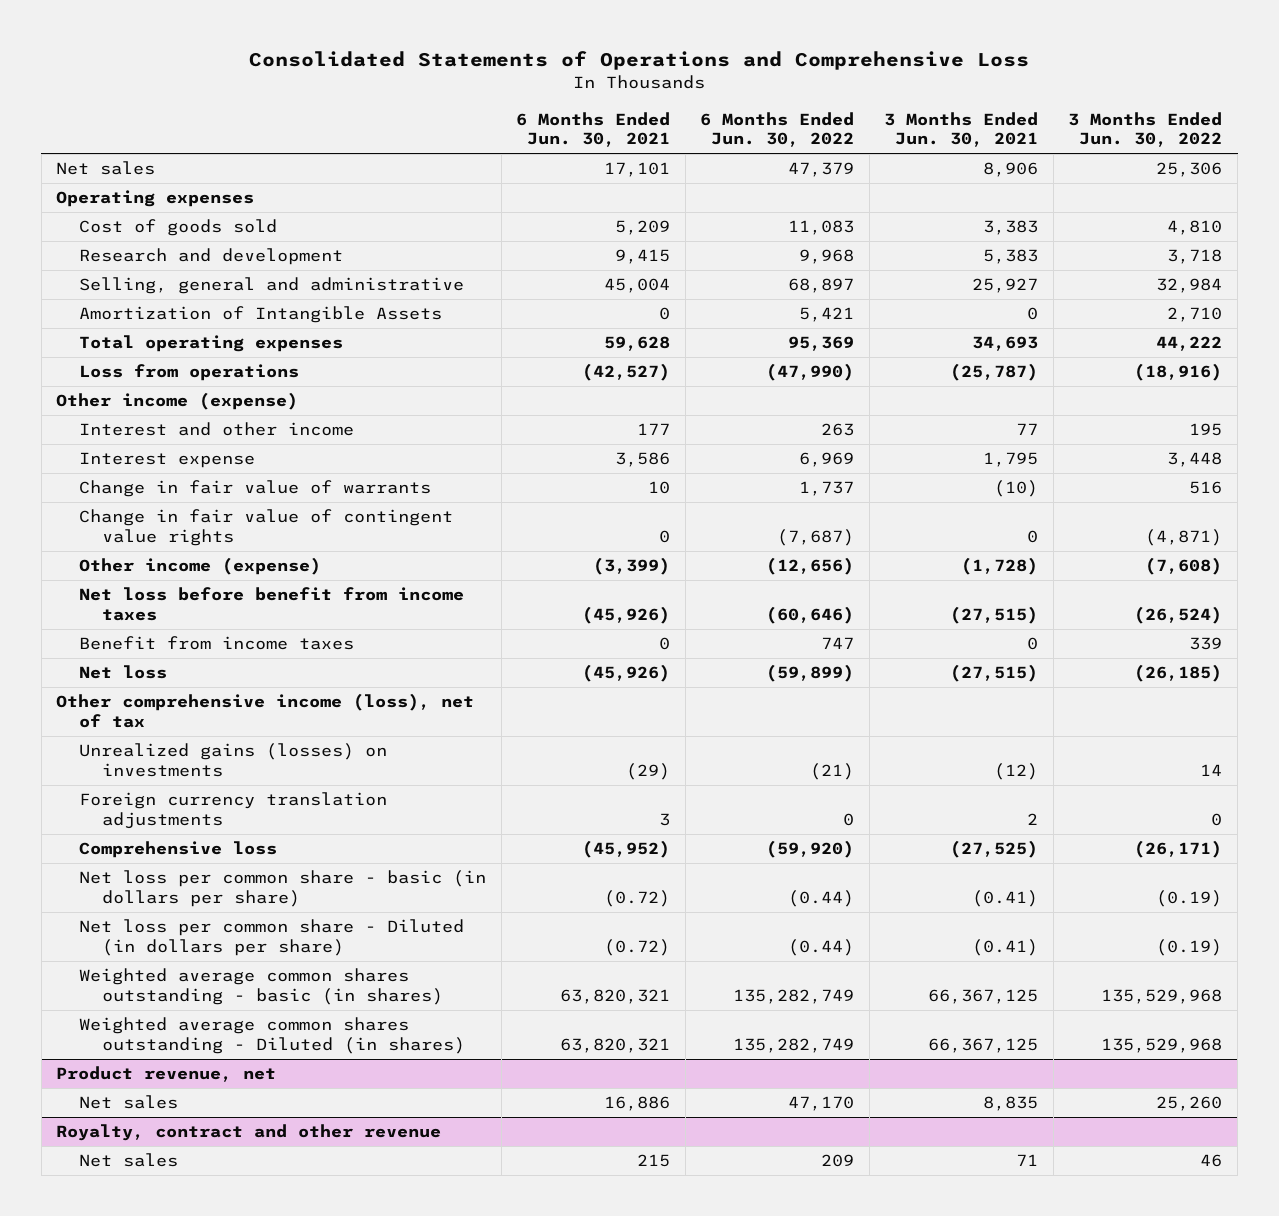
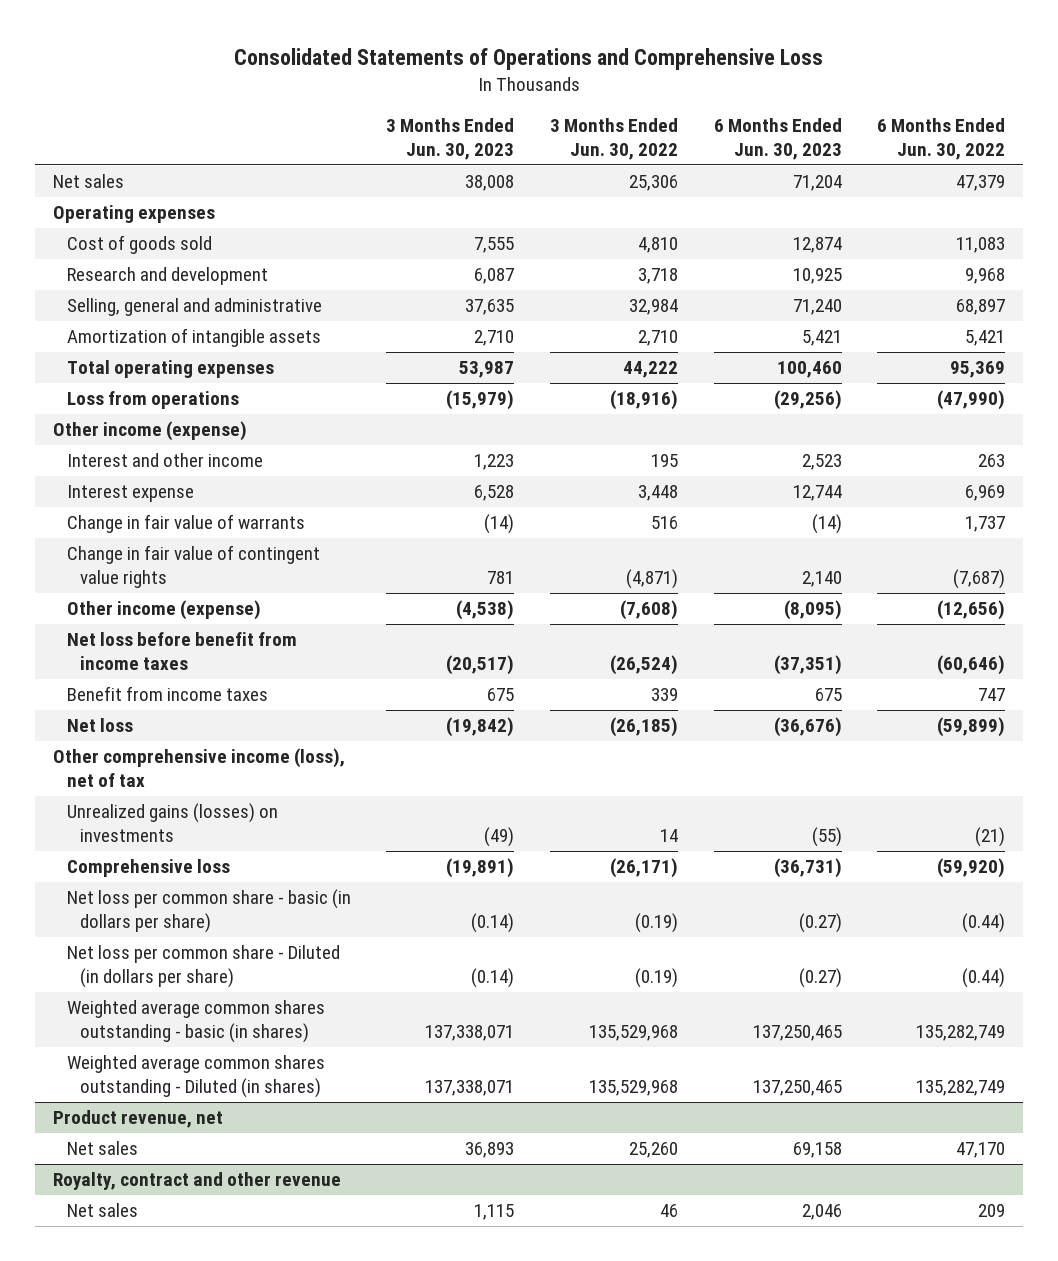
- | 6 Months Ended Jun. 30, 2021 | 6 Months Ended Jun. 30, 2022 | 3 Months Ended Jun. 30, 2021 | 3 Months Ended Jun. 30, 2022
+ | 3 Months Ended Jun. 30, 2023 | 3 Months Ended Jun. 30, 2022 | 6 Months Ended Jun. 30, 2023 | 6 Months Ended Jun. 30, 2022
- Amortization of Intangible Assets | 0 | 5,421 | 0 | 2,710
+ Amortization of intangible assets | 2,710 | 2,710 | 5,421 | 5,421
- Foreign currency translation adjustments | 3 | 0 | 2 | 0

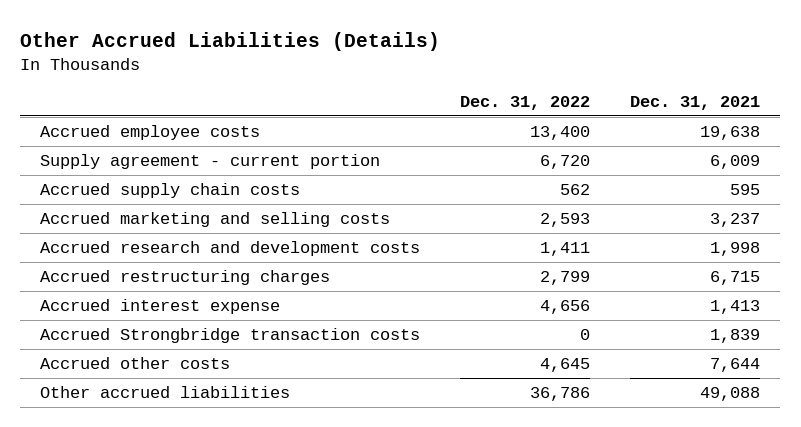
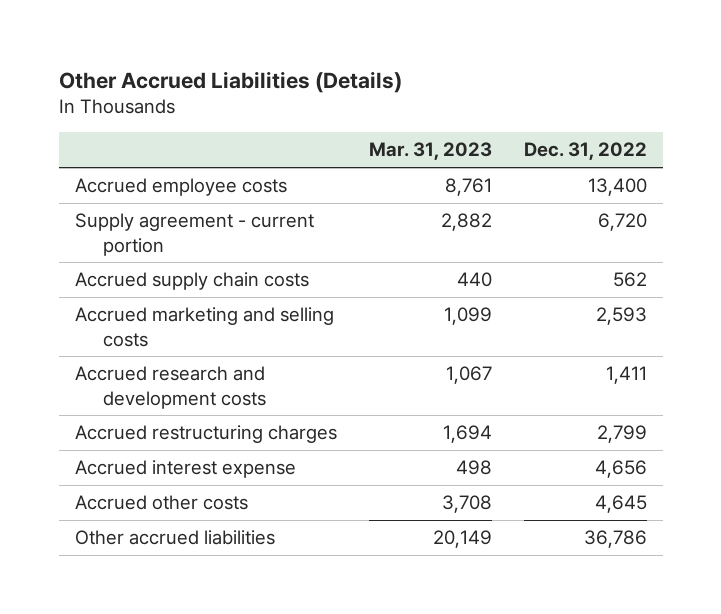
- | Dec. 31, 2022 | Dec. 31, 2021
+ | Mar. 31, 2023 | Dec. 31, 2022
- Accrued Strongbridge transaction costs | 0 | 1,839

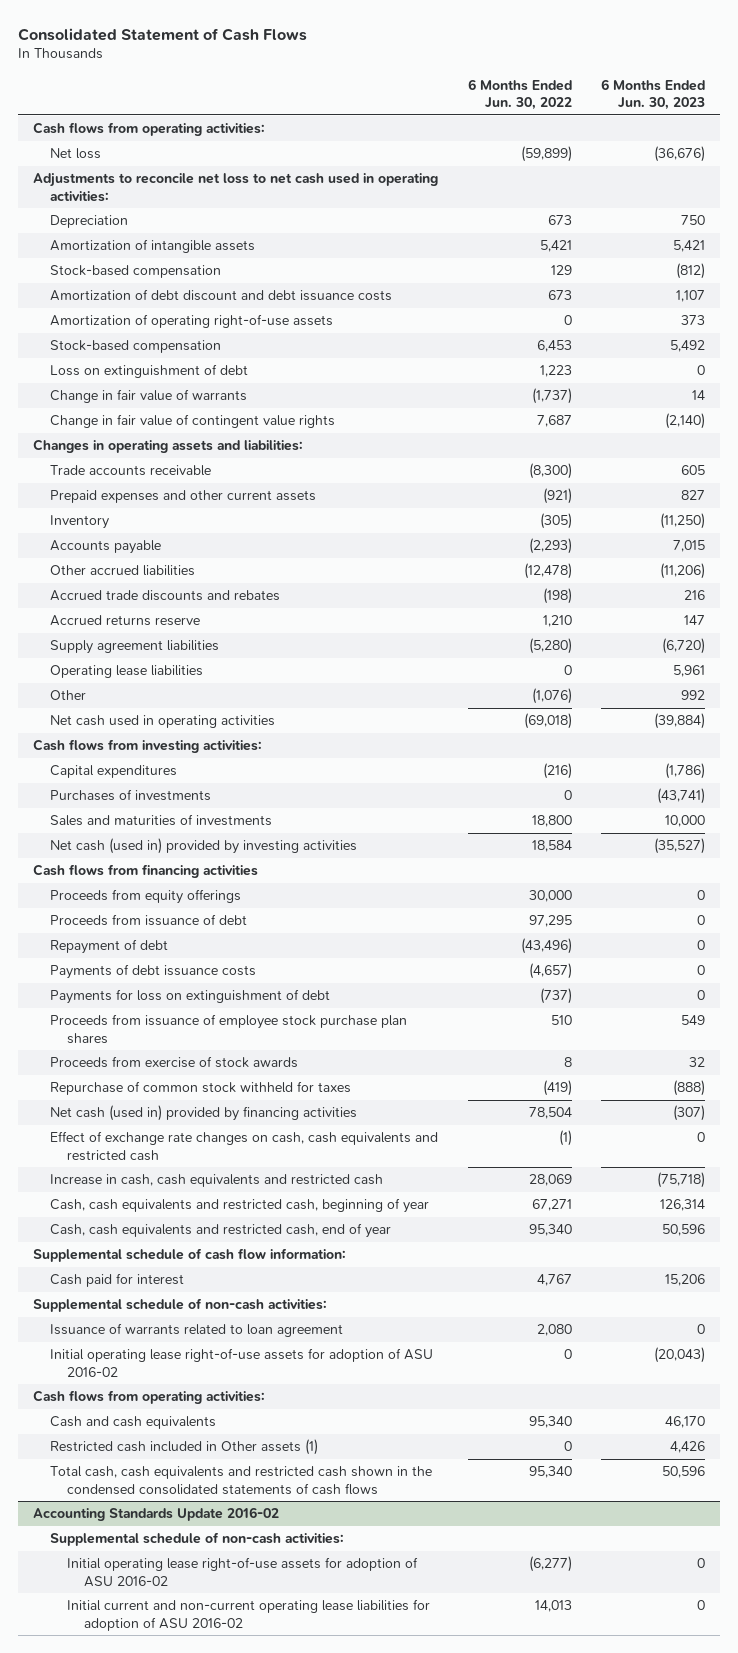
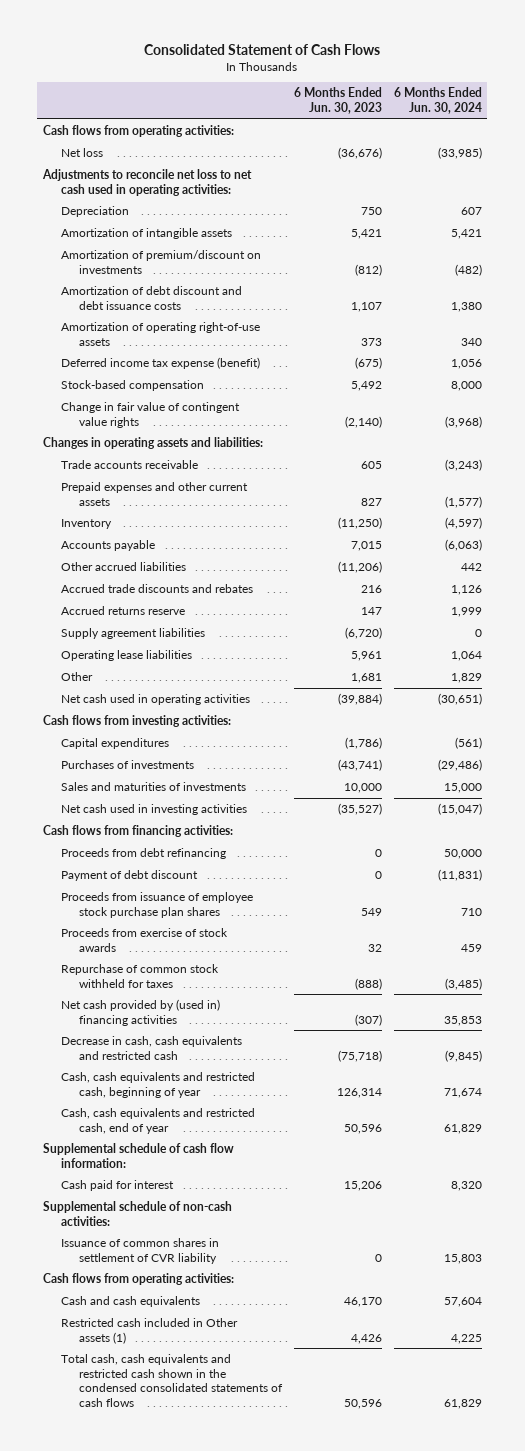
- | 6 Months Ended Jun. 30, 2022 | 6 Months Ended Jun. 30, 2023
+ | 6 Months Ended Jun. 30, 2023 | 6 Months Ended Jun. 30, 2024
- Stock-based compensation | 129 | (812)
+ Amortization of premium/discount on investments | (812) | (482)
+ Deferred income tax expense (benefit) | (675) | 1,056
- Loss on extinguishment of debt | 1,223 | 0
- Change in fair value of warrants | (1,737) | 14
- Other | (1,076) | 992
+ Other | 1,681 | 1,829
- Net cash (used in) provided by investing activities | 18,584 | (35,527)
- Cash flows from financing activities
- Proceeds from equity offerings | 30,000 | 0
- Proceeds from issuance of debt | 97,295 | 0
- Repayment of debt | (43,496) | 0
- Payments of debt issuance costs | (4,657) | 0
- Payments for loss on extinguishment of debt | (737) | 0
+ Net cash used in investing activities | (35,527) | (15,047)
+ Cash flows from financing activities:
+ Proceeds from debt refinancing | 0 | 50,000
+ Payment of debt discount | 0 | (11,831)
- Net cash (used in) provided by financing activities | 78,504 | (307)
- Effect of exchange rate changes on cash, cash equivalents and restricted cash | (1) | 0
- Increase in cash, cash equivalents and restricted cash | 28,069 | (75,718)
+ Net cash provided by (used in) financing activities | (307) | 35,853
+ Decrease in cash, cash equivalents and restricted cash | (75,718) | (9,845)
- Issuance of warrants related to loan agreement | 2,080 | 0
- Initial operating lease right-of-use assets for adoption of ASU 2016-02 | 0 | (20,043)
+ Issuance of common shares in settlement of CVR liability | 0 | 15,803
- Accounting Standards Update 2016-02
- Supplemental schedule of non-cash activities:
- Initial operating lease right-of-use assets for adoption of ASU 2016-02 | (6,277) | 0
- Initial current and non-current operating lease liabilities for adoption of ASU 2016-02 | 14,013 | 0

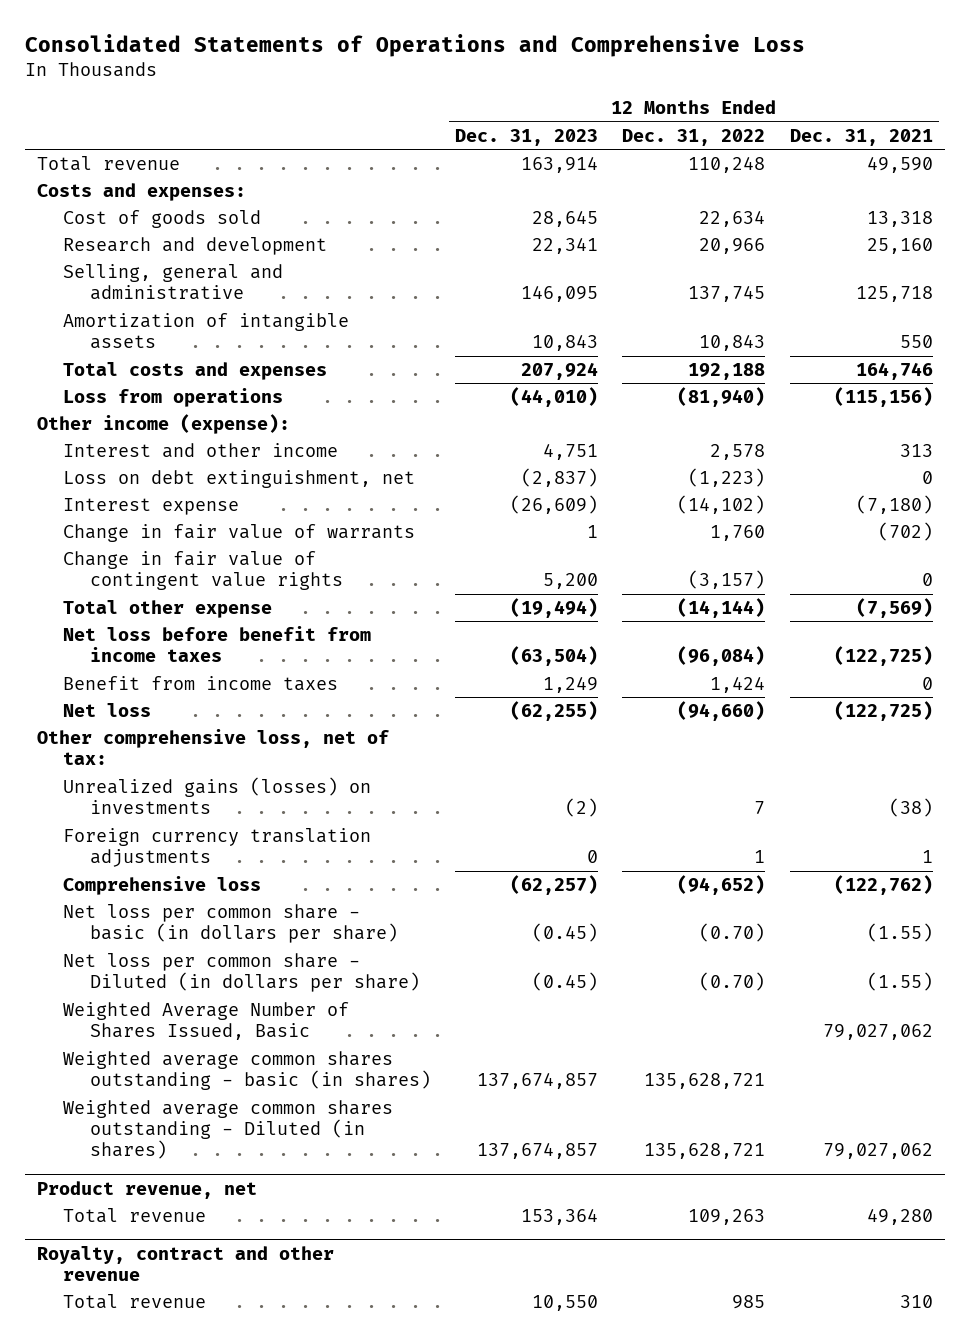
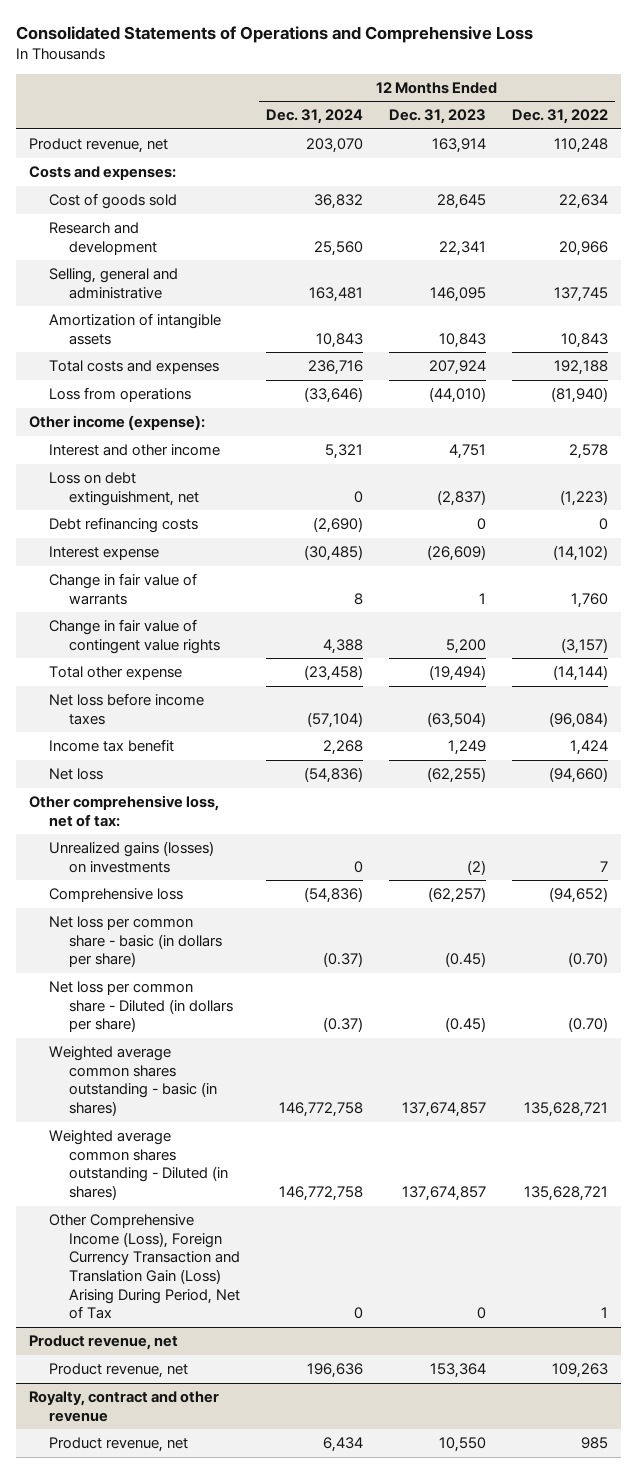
- | 12 Months Ended Dec. 31, 2023 | 12 Months Ended Dec. 31, 2022 | 12 Months Ended Dec. 31, 2021
+ | 12 Months Ended Dec. 31, 2024 | 12 Months Ended Dec. 31, 2023 | 12 Months Ended Dec. 31, 2022
- Total revenue | 163,914 | 110,248 | 49,590
+ Product revenue, net | 203,070 | 163,914 | 110,248
+ Debt refinancing costs | (2,690) | 0 | 0
- Net loss before benefit from income taxes | (63,504) | (96,084) | (122,725)
- Benefit from income taxes | 1,249 | 1,424 | 0
+ Net loss before income taxes | (57,104) | (63,504) | (96,084)
+ Income tax benefit | 2,268 | 1,249 | 1,424
- Foreign currency translation adjustments | 0 | 1 | 1
- Weighted Average Number of Shares Issued, Basic | | | 79,027,062
+ Other Comprehensive Income (Loss), Foreign Currency Transaction and Translation Gain (Loss) Arising During Period, Net of Tax | 0 | 0 | 1
@ Product revenue, net
- Total revenue | 153,364 | 109,263 | 49,280
+ Product revenue, net | 196,636 | 153,364 | 109,263
@ Royalty, contract and other revenue
- Total revenue | 10,550 | 985 | 310
+ Product revenue, net | 6,434 | 10,550 | 985

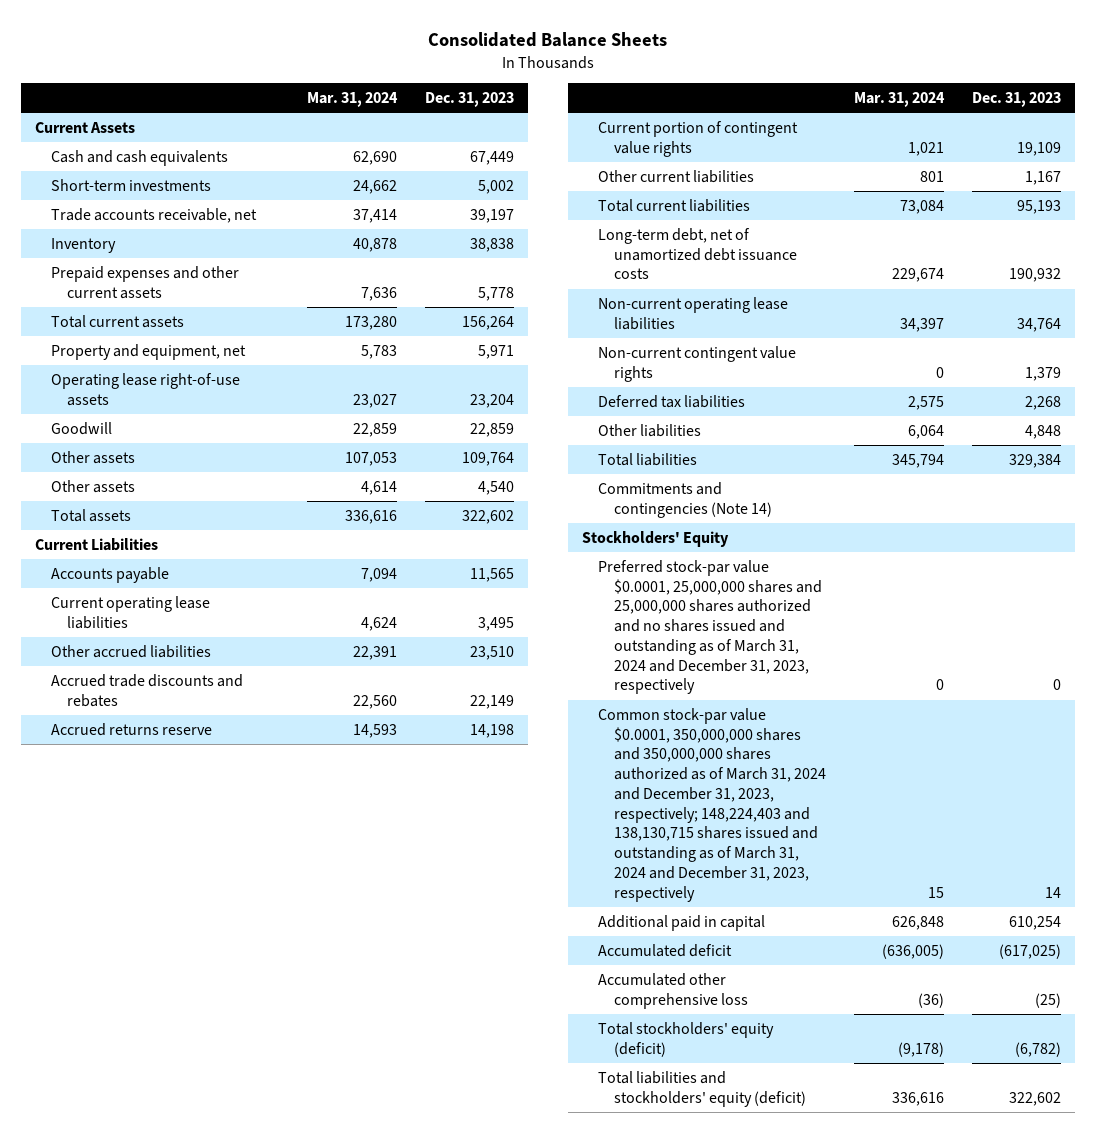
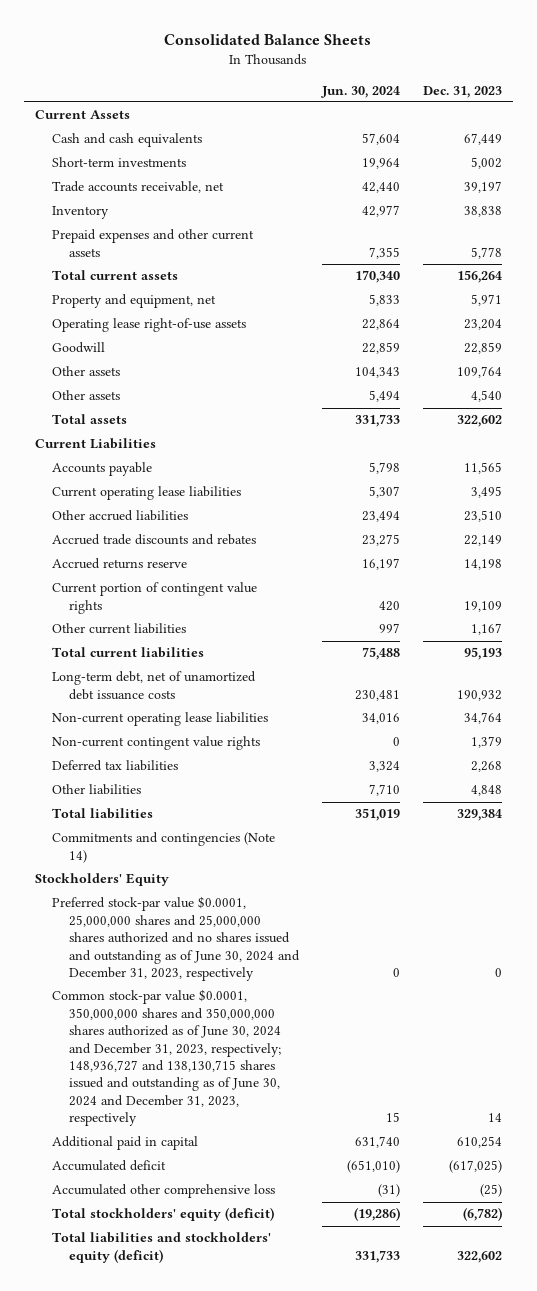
- | Mar. 31, 2024 | Dec. 31, 2023
+ | Jun. 30, 2024 | Dec. 31, 2023
- Preferred stock-par value $0.0001, 25,000,000 shares and 25,000,000 shares authorized and no shares issued and outstanding as of March 31, 2024 and December 31, 2023, respectively | 0 | 0
- Common stock-par value $0.0001, 350,000,000 shares and 350,000,000 shares authorized as of March 31, 2024 and December 31, 2023, respectively; 148,224,403 and 138,130,715 shares issued and outstanding as of March 31, 2024 and December 31, 2023, respectively | 15 | 14
+ Preferred stock-par value $0.0001, 25,000,000 shares and 25,000,000 shares authorized and no shares issued and outstanding as of June 30, 2024 and December 31, 2023, respectively | 0 | 0
+ Common stock-par value $0.0001, 350,000,000 shares and 350,000,000 shares authorized as of June 30, 2024 and December 31, 2023, respectively; 148,936,727 and 138,130,715 shares issued and outstanding as of June 30, 2024 and December 31, 2023, respectively | 15 | 14

